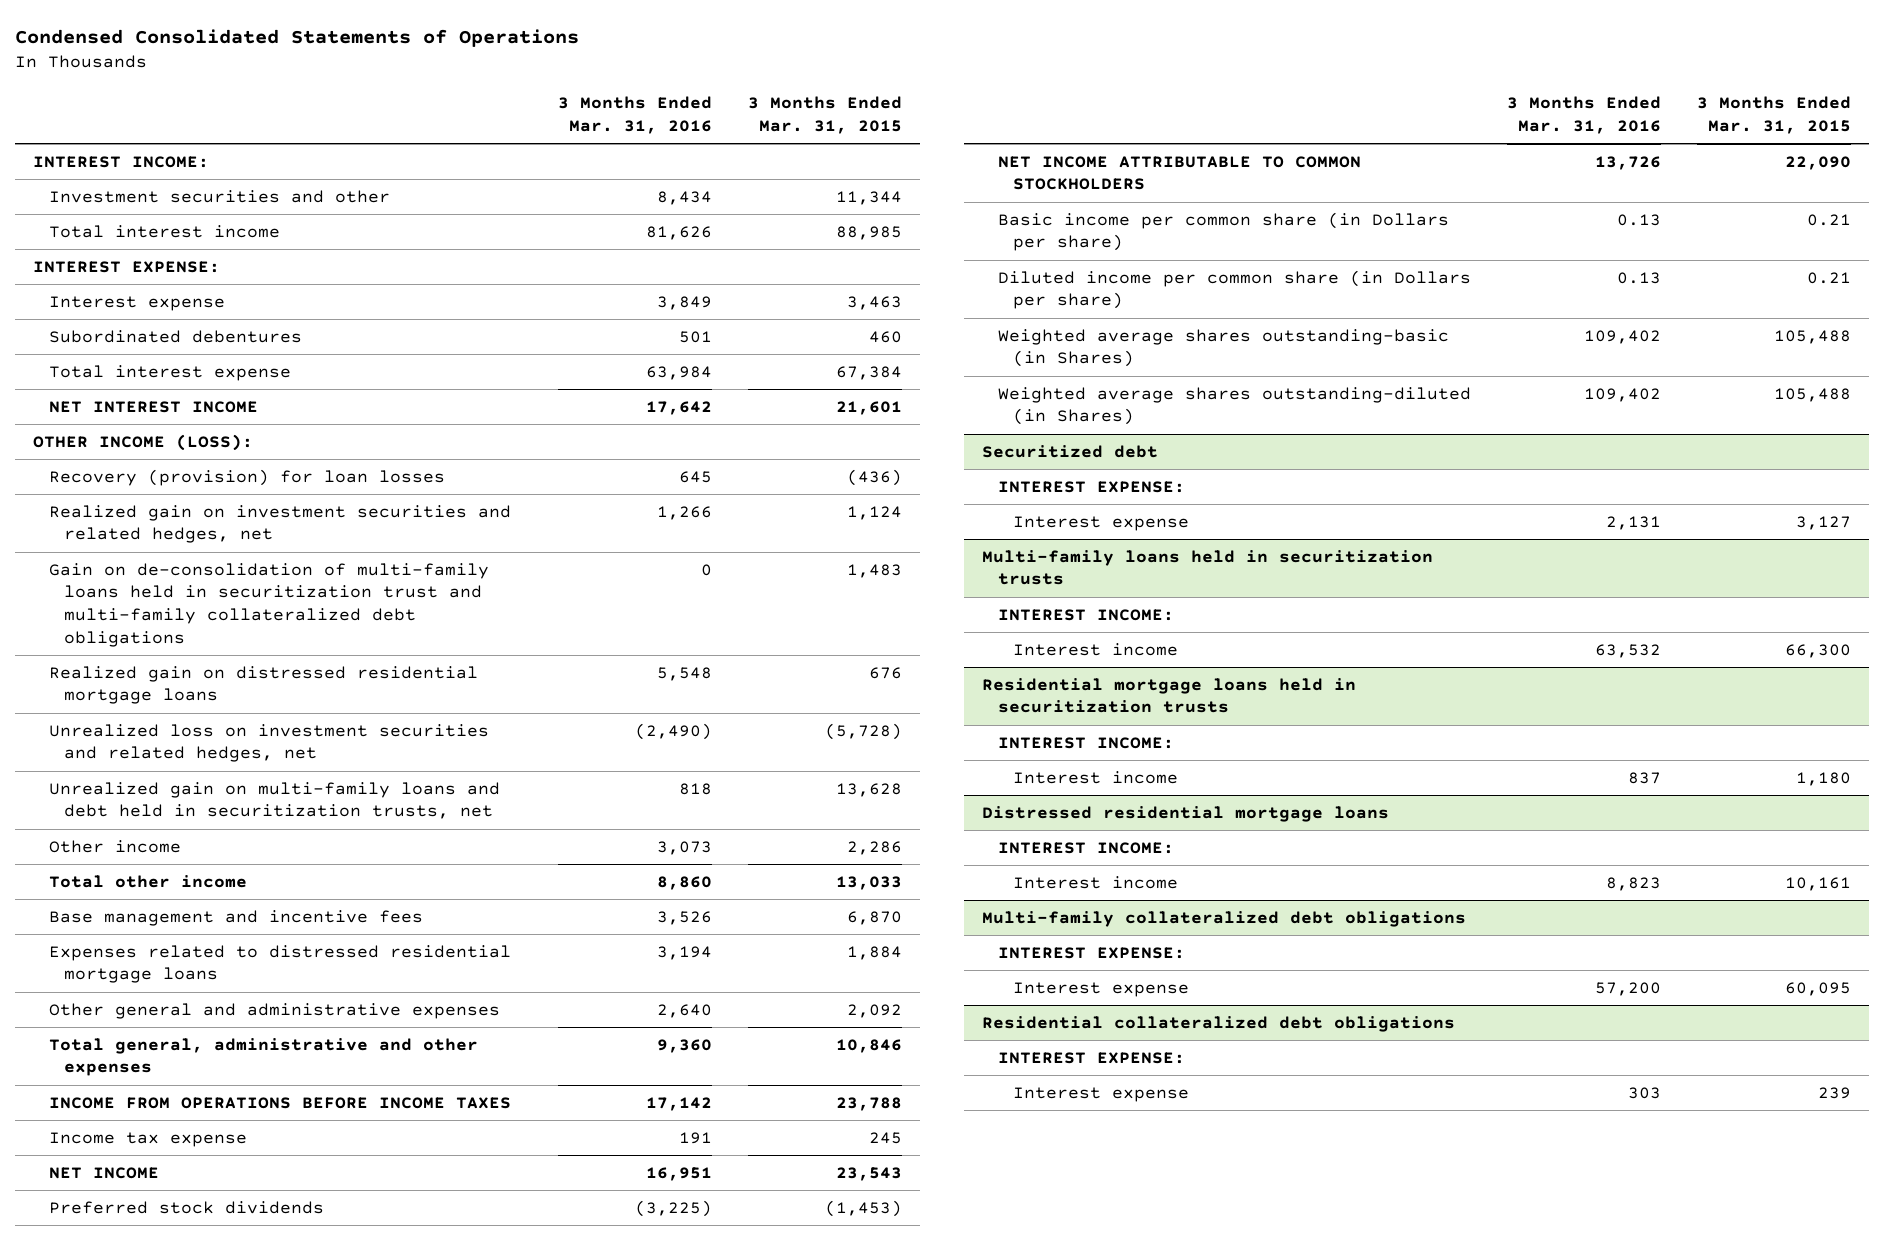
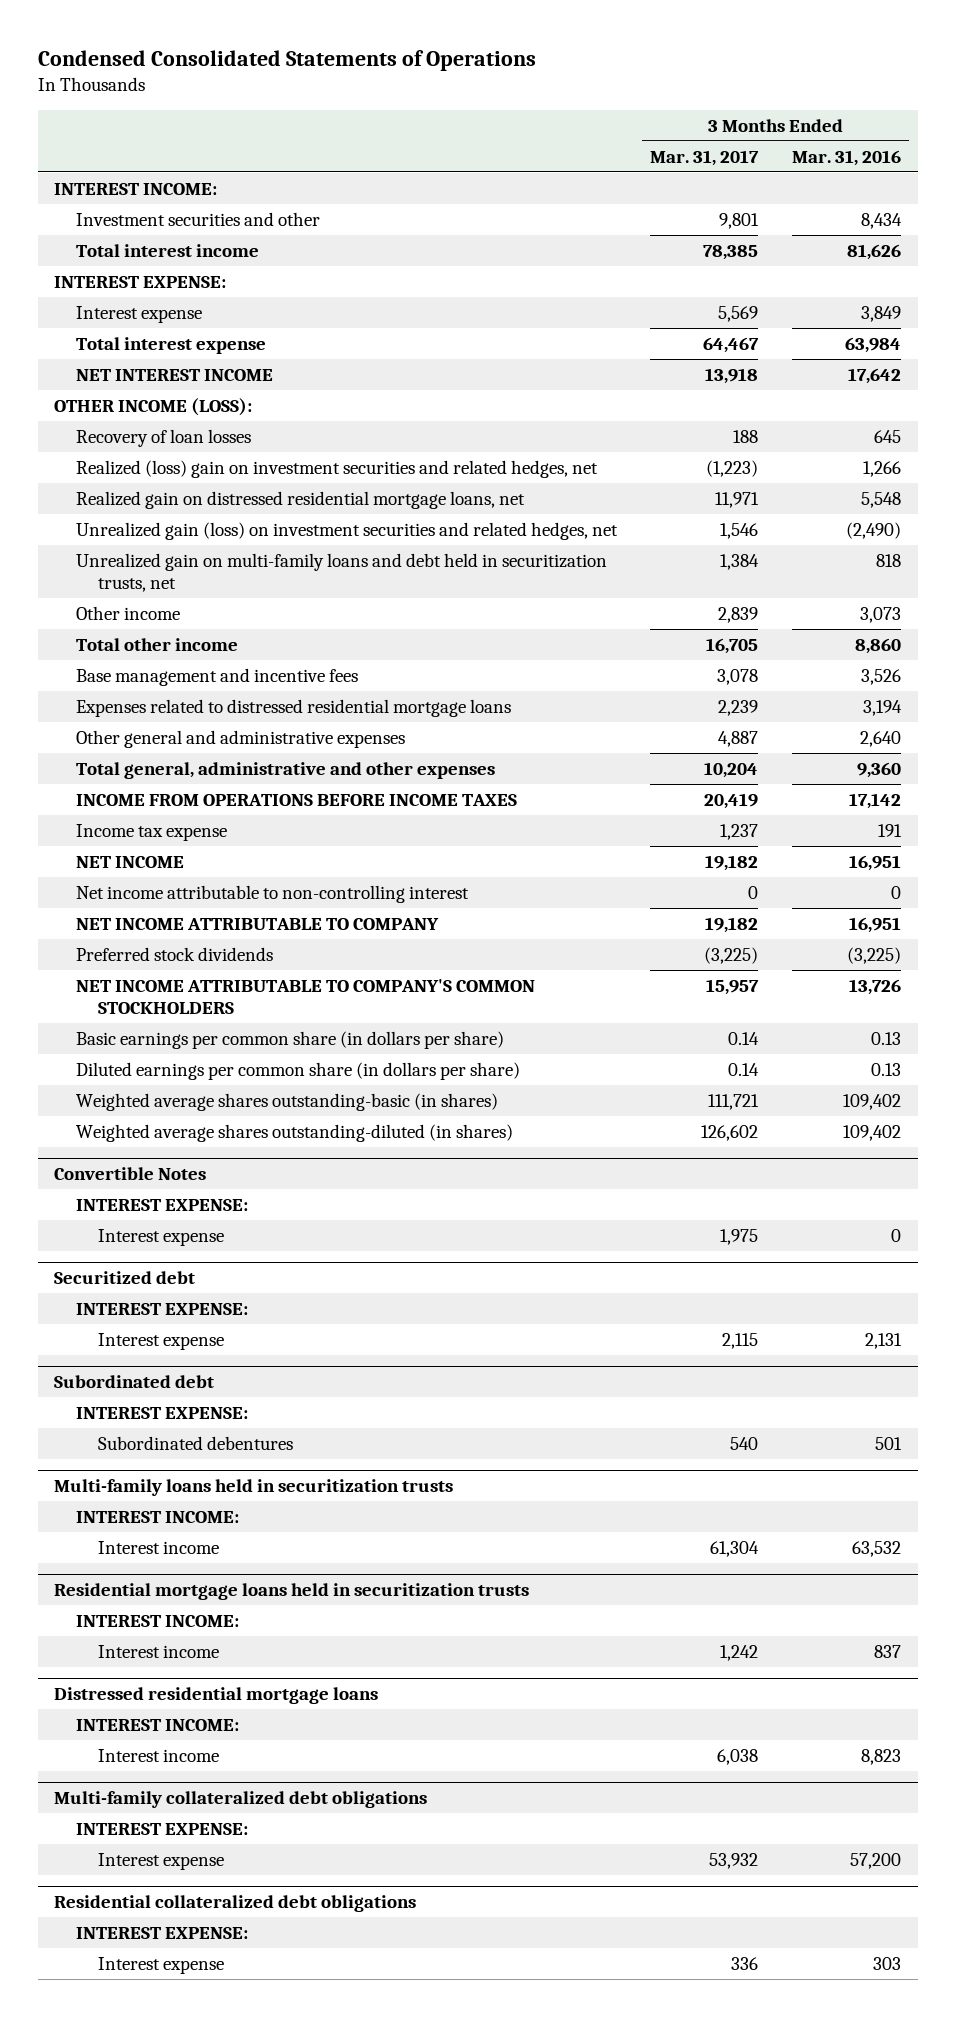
- | 3 Months Ended Mar. 31, 2016 | 3 Months Ended Mar. 31, 2015
+ | 3 Months Ended Mar. 31, 2017 | 3 Months Ended Mar. 31, 2016
- Subordinated debentures | 501 | 460
- Recovery (provision) for loan losses | 645 | (436)
- Realized gain on investment securities and related hedges, net | 1,266 | 1,124
- Gain on de-consolidation of multi-family loans held in securitization trust and multi-family collateralized debt obligations | 0 | 1,483
- Realized gain on distressed residential mortgage loans | 5,548 | 676
- Unrealized loss on investment securities and related hedges, net | (2,490) | (5,728)
+ Recovery of loan losses | 188 | 645
+ Realized (loss) gain on investment securities and related hedges, net | (1,223) | 1,266
+ Realized gain on distressed residential mortgage loans, net | 11,971 | 5,548
+ Unrealized gain (loss) on investment securities and related hedges, net | 1,546 | (2,490)
+ Net income attributable to non-controlling interest | 0 | 0
+ NET INCOME ATTRIBUTABLE TO COMPANY | 19,182 | 16,951
- NET INCOME ATTRIBUTABLE TO COMMON STOCKHOLDERS | 13,726 | 22,090
- Basic income per common share (in Dollars per share) | 0.13 | 0.21
- Diluted income per common share (in Dollars per share) | 0.13 | 0.21
- Weighted average shares outstanding-basic (in Shares) | 109,402 | 105,488
- Weighted average shares outstanding-diluted (in Shares) | 109,402 | 105,488
+ NET INCOME ATTRIBUTABLE TO COMPANY'S COMMON STOCKHOLDERS | 15,957 | 13,726
+ Basic earnings per common share (in dollars per share) | 0.14 | 0.13
+ Diluted earnings per common share (in dollars per share) | 0.14 | 0.13
+ Weighted average shares outstanding-basic (in shares) | 111,721 | 109,402
+ Weighted average shares outstanding-diluted (in shares) | 126,602 | 109,402
+ Convertible Notes
+ INTEREST EXPENSE:
+ Interest expense | 1,975 | 0
+ Subordinated debt
+ INTEREST EXPENSE:
+ Subordinated debentures | 540 | 501

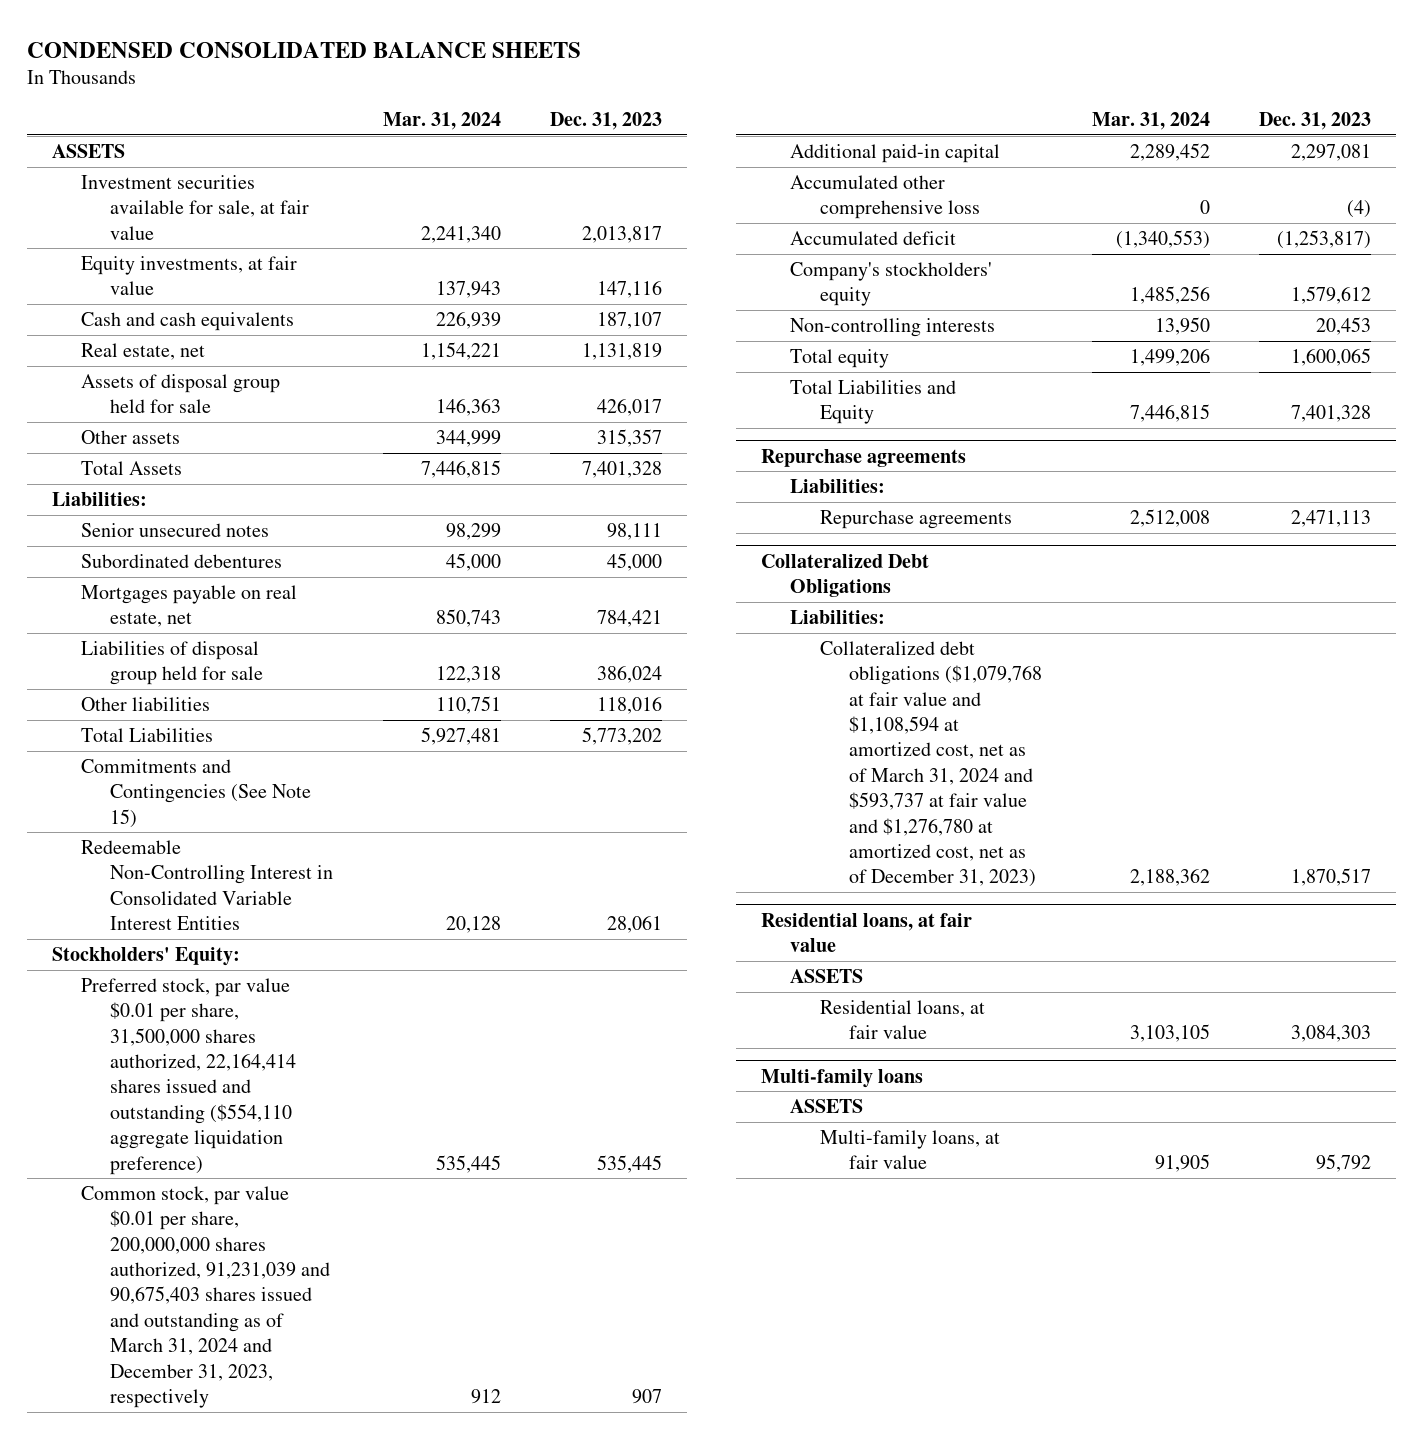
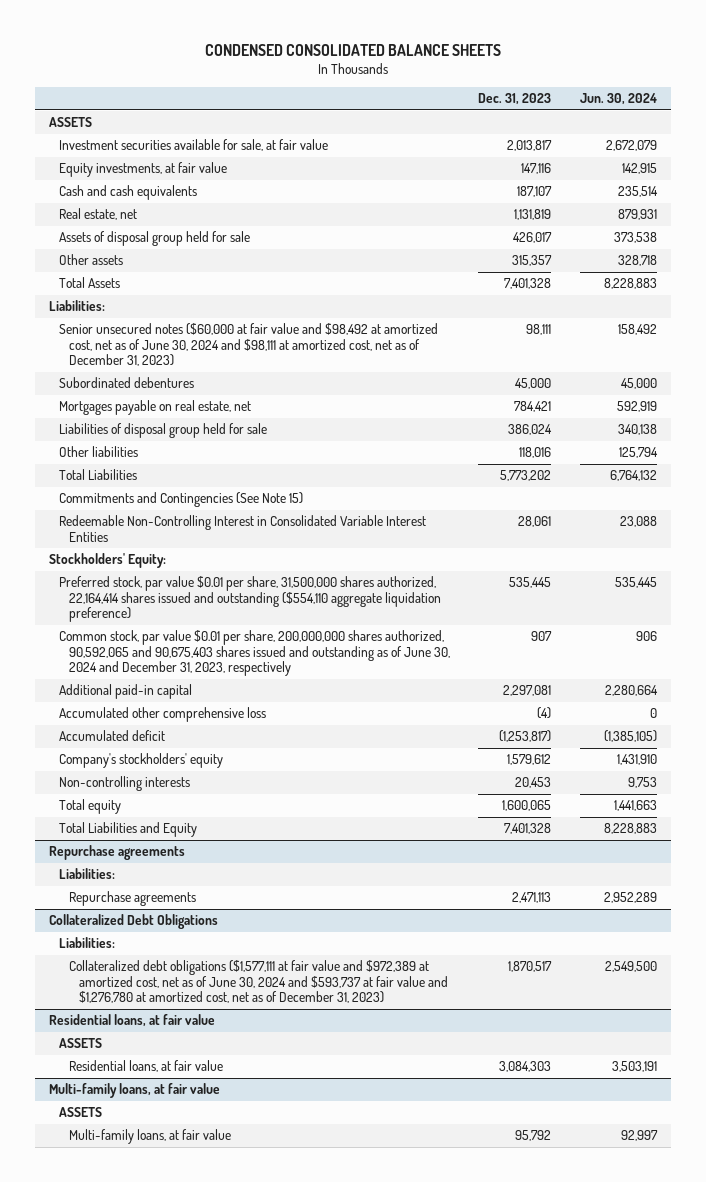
- | Mar. 31, 2024 | Dec. 31, 2023
+ | Dec. 31, 2023 | Jun. 30, 2024
- Senior unsecured notes | 98,299 | 98,111
+ Senior unsecured notes ($60,000 at fair value and $98,492 at amortized cost, net as of June 30, 2024 and $98,111 at amortized cost, net as of December 31, 2023) | 98,111 | 158,492
- Common stock, par value $0.01 per share, 200,000,000 shares authorized, 91,231,039 and 90,675,403 shares issued and outstanding as of March 31, 2024 and December 31, 2023, respectively | 912 | 907
+ Common stock, par value $0.01 per share, 200,000,000 shares authorized, 90,592,065 and 90,675,403 shares issued and outstanding as of June 30, 2024 and December 31, 2023, respectively | 907 | 906
@ Collateralized Debt Obligations
- Collateralized debt obligations ($1,079,768 at fair value and $1,108,594 at amortized cost, net as of March 31, 2024 and $593,737 at fair value and $1,276,780 at amortized cost, net as of December 31, 2023) | 2,188,362 | 1,870,517
+ Collateralized debt obligations ($1,577,111 at fair value and $972,389 at amortized cost, net as of June 30, 2024 and $593,737 at fair value and $1,276,780 at amortized cost, net as of December 31, 2023) | 1,870,517 | 2,549,500
- Multi-family loans
+ Multi-family loans, at fair value

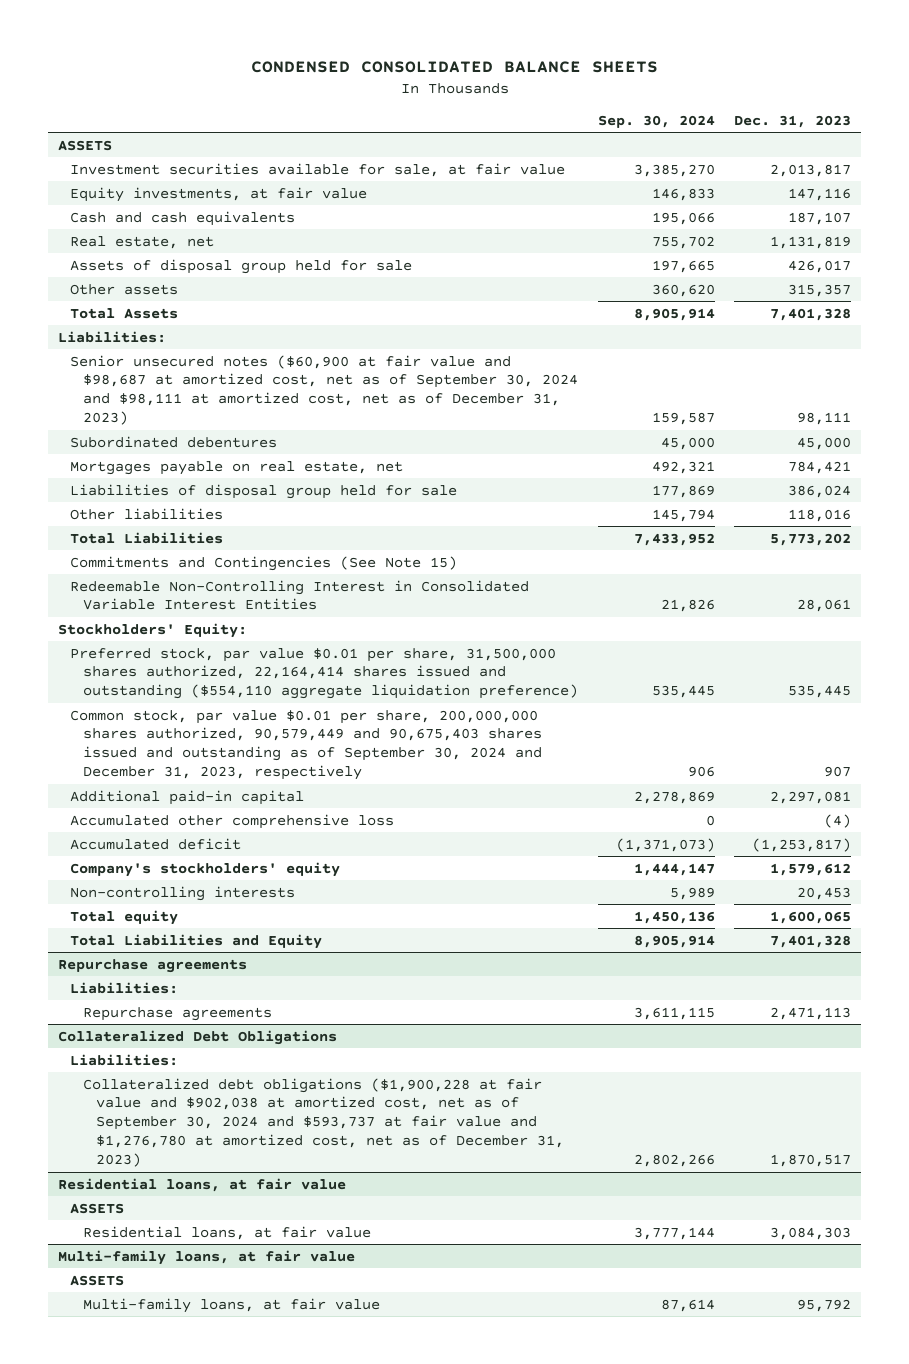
- | Dec. 31, 2023 | Jun. 30, 2024
+ | Sep. 30, 2024 | Dec. 31, 2023
- Senior unsecured notes ($60,000 at fair value and $98,492 at amortized cost, net as of June 30, 2024 and $98,111 at amortized cost, net as of December 31, 2023) | 98,111 | 158,492
+ Senior unsecured notes ($60,900 at fair value and $98,687 at amortized cost, net as of September 30, 2024 and $98,111 at amortized cost, net as of December 31, 2023) | 159,587 | 98,111
- Common stock, par value $0.01 per share, 200,000,000 shares authorized, 90,592,065 and 90,675,403 shares issued and outstanding as of June 30, 2024 and December 31, 2023, respectively | 907 | 906
+ Common stock, par value $0.01 per share, 200,000,000 shares authorized, 90,579,449 and 90,675,403 shares issued and outstanding as of September 30, 2024 and December 31, 2023, respectively | 906 | 907
@ Collateralized Debt Obligations
- Collateralized debt obligations ($1,577,111 at fair value and $972,389 at amortized cost, net as of June 30, 2024 and $593,737 at fair value and $1,276,780 at amortized cost, net as of December 31, 2023) | 1,870,517 | 2,549,500
+ Collateralized debt obligations ($1,900,228 at fair value and $902,038 at amortized cost, net as of September 30, 2024 and $593,737 at fair value and $1,276,780 at amortized cost, net as of December 31, 2023) | 2,802,266 | 1,870,517

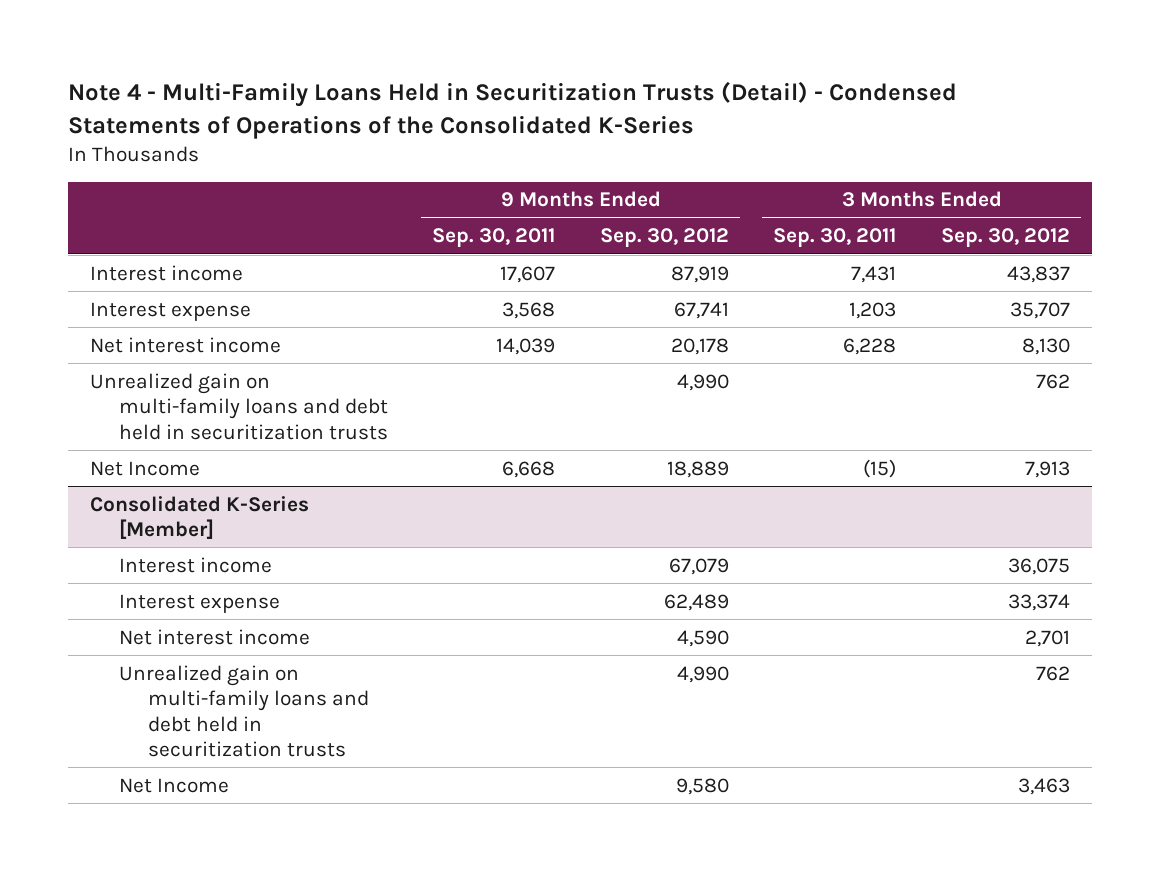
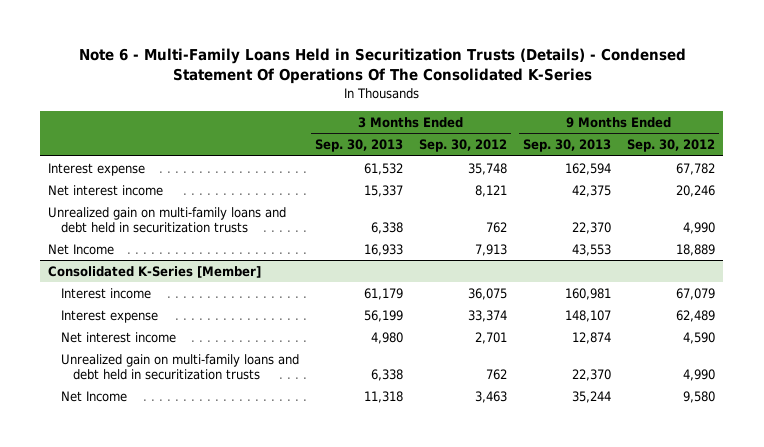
- Note 4 - Multi-Family Loans Held in Securitization Trusts (Detail) - Condensed Statements of Operations of the Consolidated K-Series
+ Note 6 - Multi-Family Loans Held in Securitization Trusts (Details) - Condensed Statement Of Operations Of The Consolidated K-Series
- | 9 Months Ended Sep. 30, 2011 | 9 Months Ended Sep. 30, 2012 | 3 Months Ended Sep. 30, 2011 | 3 Months Ended Sep. 30, 2012
+ | 3 Months Ended Sep. 30, 2013 | 3 Months Ended Sep. 30, 2012 | 9 Months Ended Sep. 30, 2013 | 9 Months Ended Sep. 30, 2012
- Interest income | 17,607 | 87,919 | 7,431 | 43,837
- Interest expense | 3,568 | 67,741 | 1,203 | 35,707
- Net interest income | 14,039 | 20,178 | 6,228 | 8,130
+ Interest expense | 61,532 | 35,748 | 162,594 | 67,782
+ Net interest income | 15,337 | 8,121 | 42,375 | 20,246

